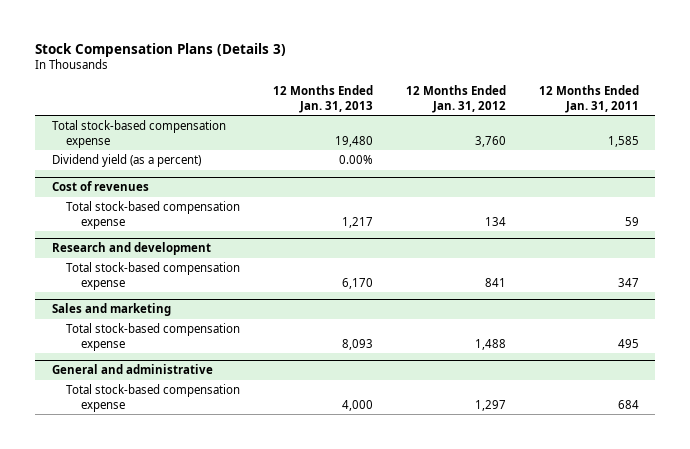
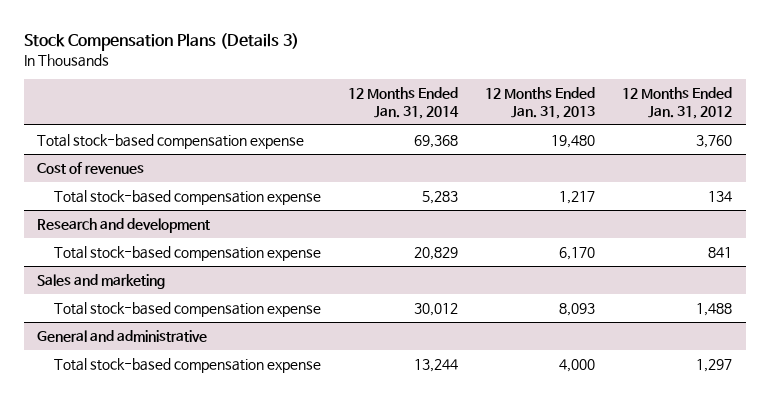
- | 12 Months Ended Jan. 31, 2013 | 12 Months Ended Jan. 31, 2012 | 12 Months Ended Jan. 31, 2011
+ | 12 Months Ended Jan. 31, 2014 | 12 Months Ended Jan. 31, 2013 | 12 Months Ended Jan. 31, 2012
- Dividend yield (as a percent) | 0.00% | |

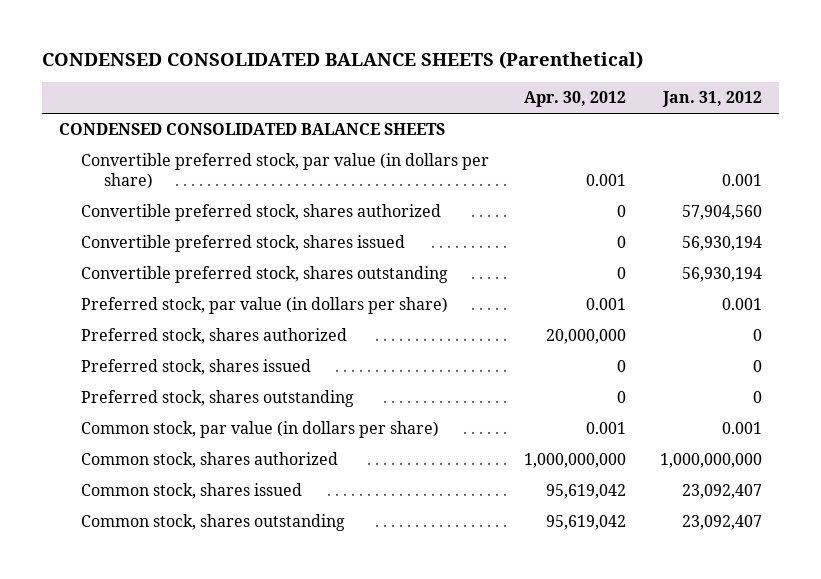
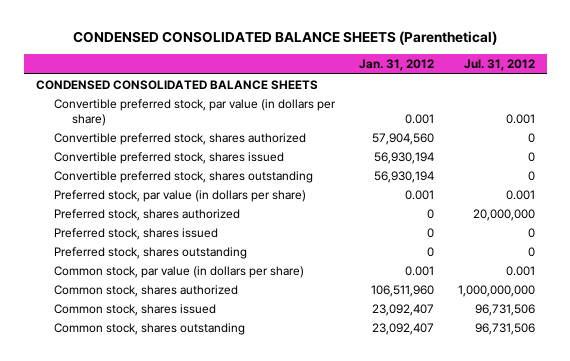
- | Apr. 30, 2012 | Jan. 31, 2012
+ | Jan. 31, 2012 | Jul. 31, 2012
- Common stock, shares authorized | 1,000,000,000 | 1,000,000,000
+ Common stock, shares authorized | 106,511,960 | 1,000,000,000

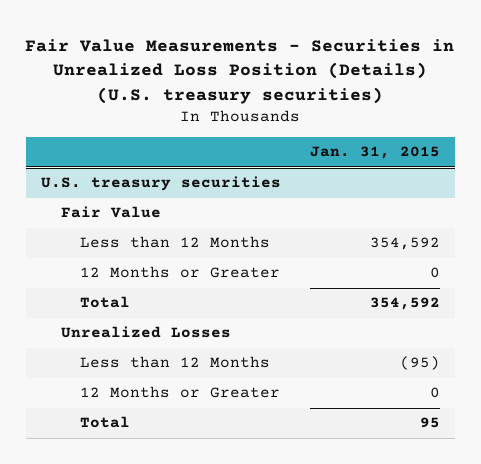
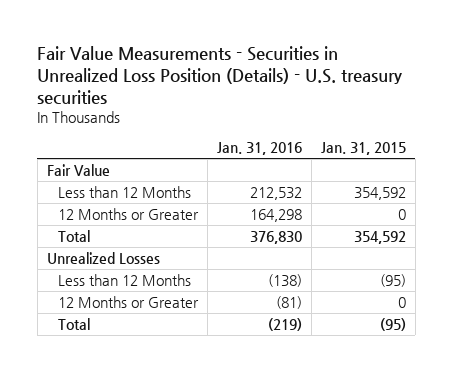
- Fair Value Measurements - Securities in Unrealized Loss Position (Details) (U.S. treasury securities)
+ Fair Value Measurements - Securities in Unrealized Loss Position (Details) - U.S. treasury securities
- | Jan. 31, 2015
+ | Jan. 31, 2016 | Jan. 31, 2015
- U.S. treasury securities
- Total | 95
+ Total | (219) | (95)

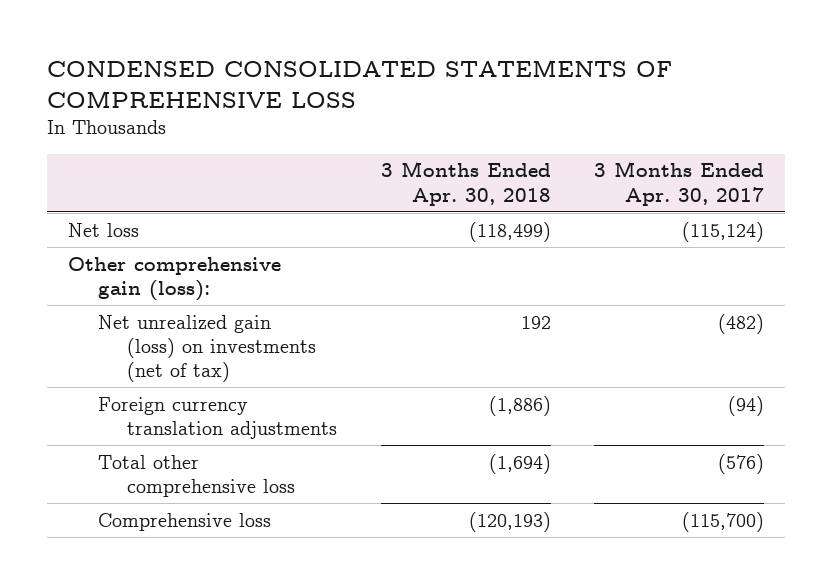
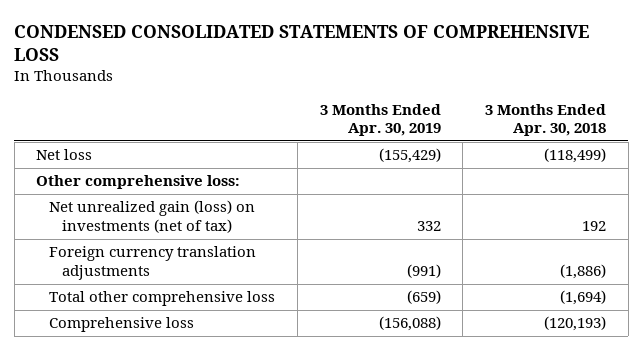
- | 3 Months Ended Apr. 30, 2018 | 3 Months Ended Apr. 30, 2017
+ | 3 Months Ended Apr. 30, 2019 | 3 Months Ended Apr. 30, 2018
- Other comprehensive gain (loss):
+ Other comprehensive loss:

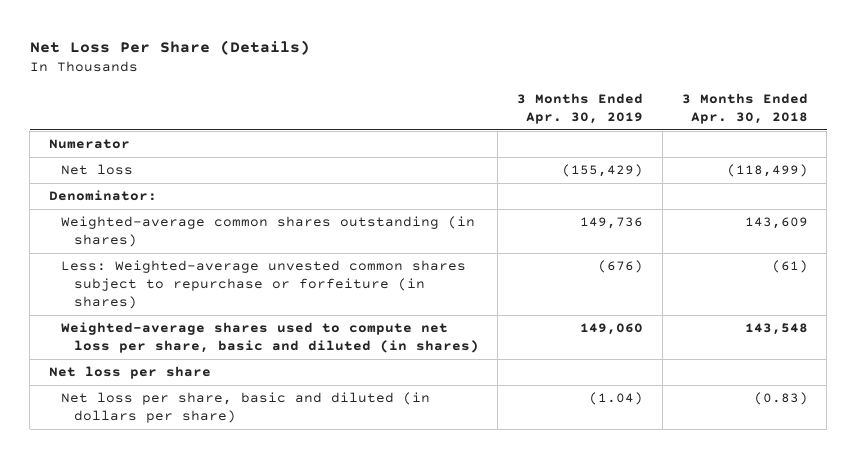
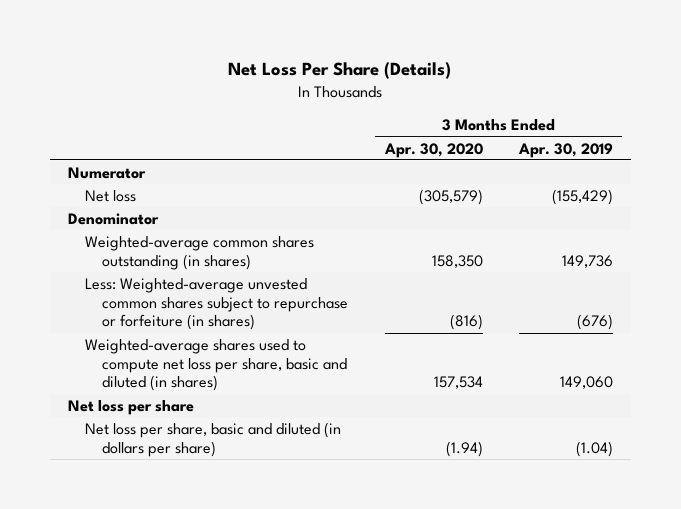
- | 3 Months Ended Apr. 30, 2019 | 3 Months Ended Apr. 30, 2018
+ | 3 Months Ended Apr. 30, 2020 | 3 Months Ended Apr. 30, 2019
- Denominator:
+ Denominator

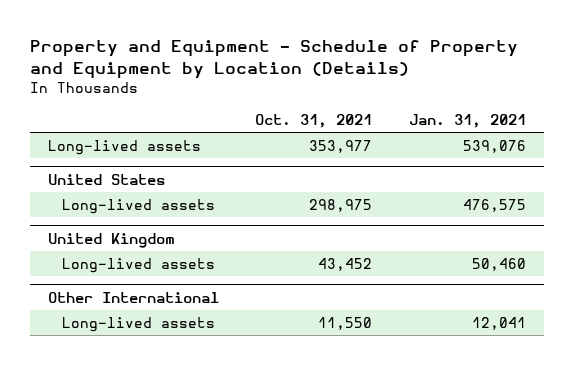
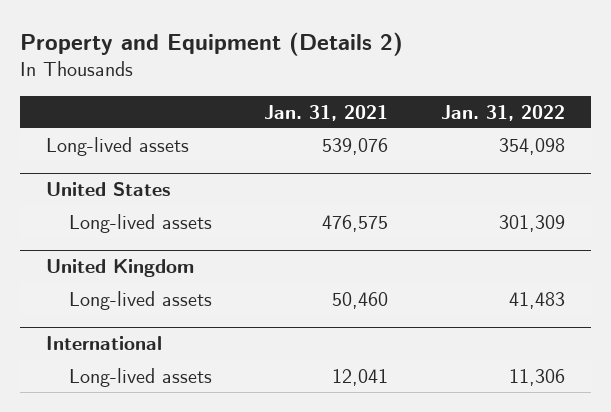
- Property and Equipment - Schedule of Property and Equipment by Location (Details)
+ Property and Equipment (Details 2)
- | Oct. 31, 2021 | Jan. 31, 2021
+ | Jan. 31, 2021 | Jan. 31, 2022
- Other International
+ International

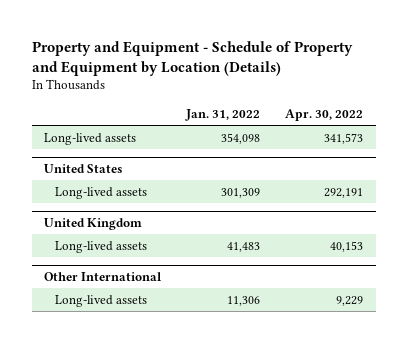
- Property and Equipment (Details 2)
+ Property and Equipment - Schedule of Property and Equipment by Location (Details)
- | Jan. 31, 2021 | Jan. 31, 2022
+ | Jan. 31, 2022 | Apr. 30, 2022
- International
+ Other International

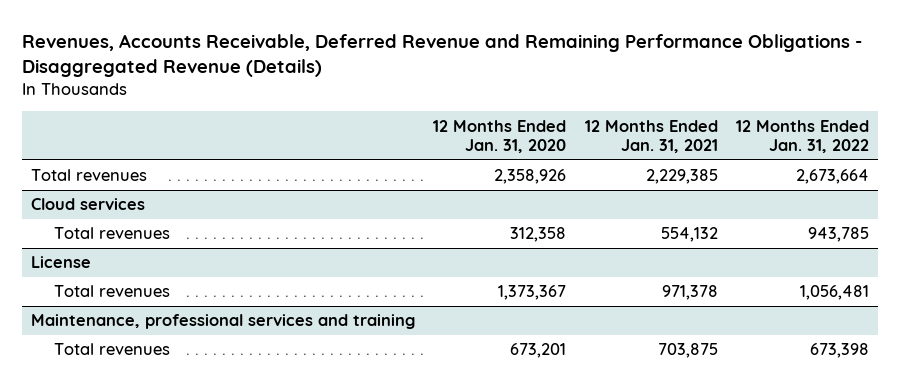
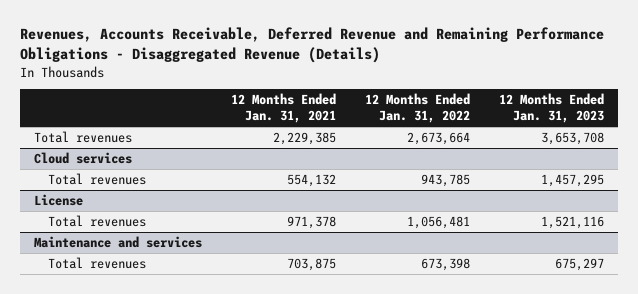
- | 12 Months Ended Jan. 31, 2020 | 12 Months Ended Jan. 31, 2021 | 12 Months Ended Jan. 31, 2022
+ | 12 Months Ended Jan. 31, 2021 | 12 Months Ended Jan. 31, 2022 | 12 Months Ended Jan. 31, 2023
- Maintenance, professional services and training
+ Maintenance and services

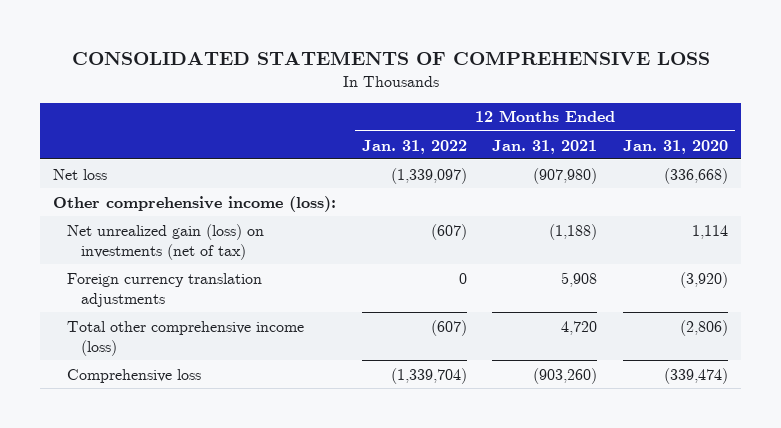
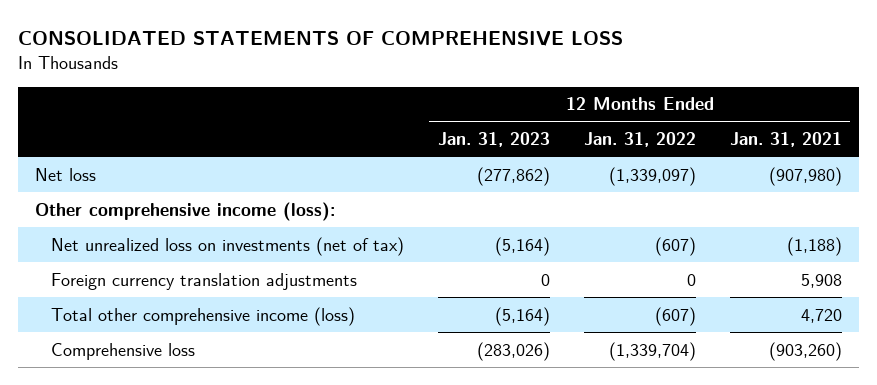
- | 12 Months Ended Jan. 31, 2022 | 12 Months Ended Jan. 31, 2021 | 12 Months Ended Jan. 31, 2020
+ | 12 Months Ended Jan. 31, 2023 | 12 Months Ended Jan. 31, 2022 | 12 Months Ended Jan. 31, 2021
- Net unrealized gain (loss) on investments (net of tax) | (607) | (1,188) | 1,114
+ Net unrealized loss on investments (net of tax) | (5,164) | (607) | (1,188)

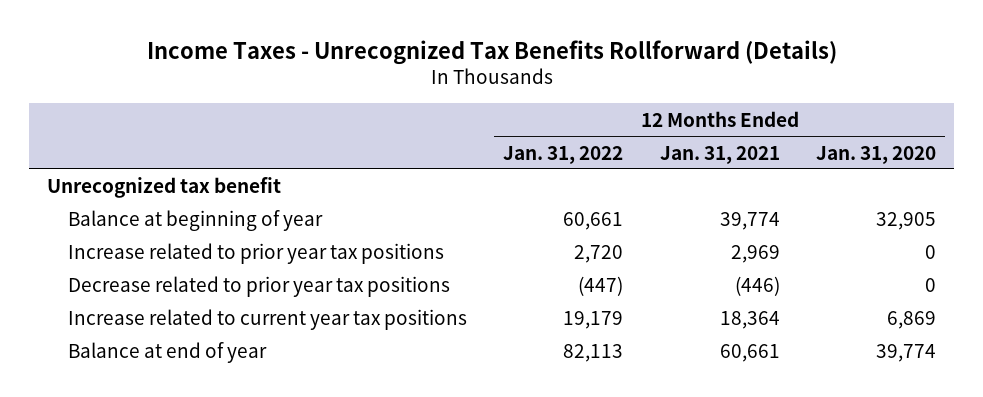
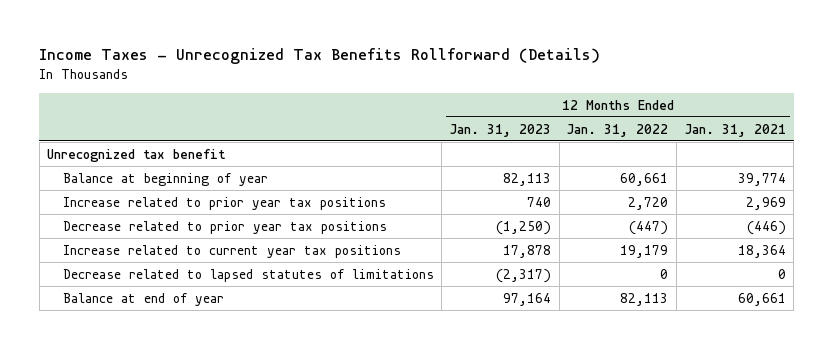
- | 12 Months Ended Jan. 31, 2022 | 12 Months Ended Jan. 31, 2021 | 12 Months Ended Jan. 31, 2020
+ | 12 Months Ended Jan. 31, 2023 | 12 Months Ended Jan. 31, 2022 | 12 Months Ended Jan. 31, 2021
+ Decrease related to lapsed statutes of limitations | (2,317) | 0 | 0

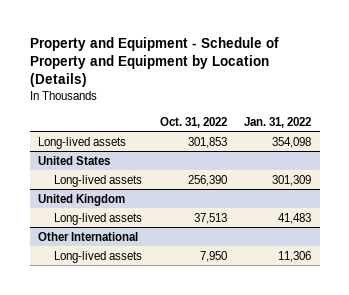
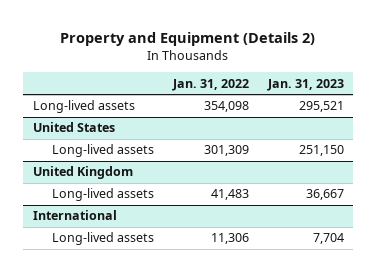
- Property and Equipment - Schedule of Property and Equipment by Location (Details)
+ Property and Equipment (Details 2)
- | Oct. 31, 2022 | Jan. 31, 2022
+ | Jan. 31, 2022 | Jan. 31, 2023
- Other International
+ International

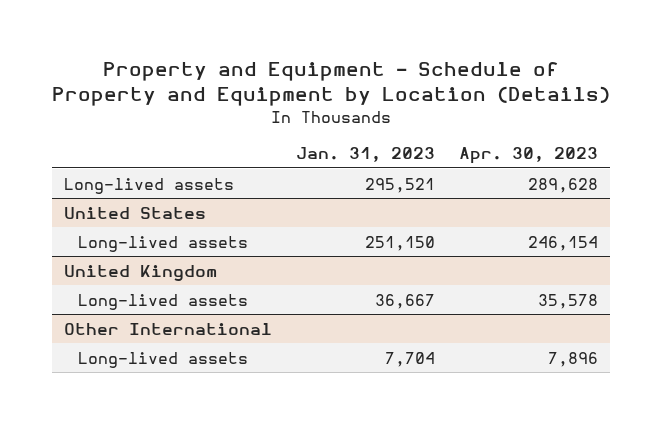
- Property and Equipment (Details 2)
+ Property and Equipment - Schedule of Property and Equipment by Location (Details)
- | Jan. 31, 2022 | Jan. 31, 2023
+ | Jan. 31, 2023 | Apr. 30, 2023
- International
+ Other International

